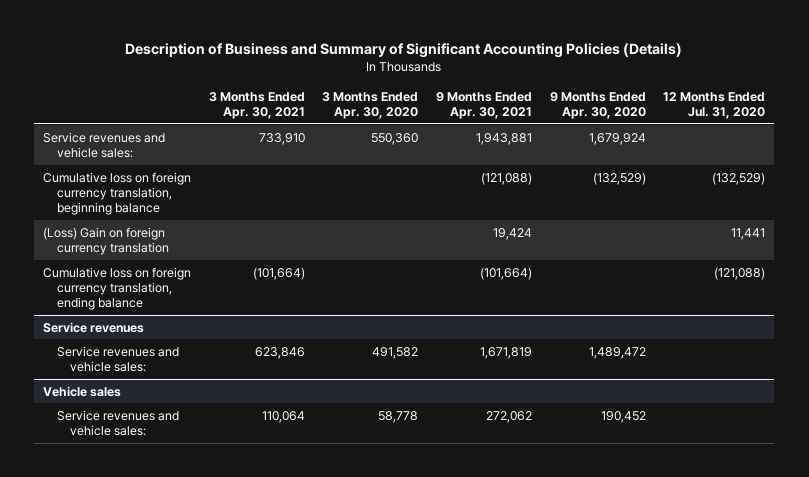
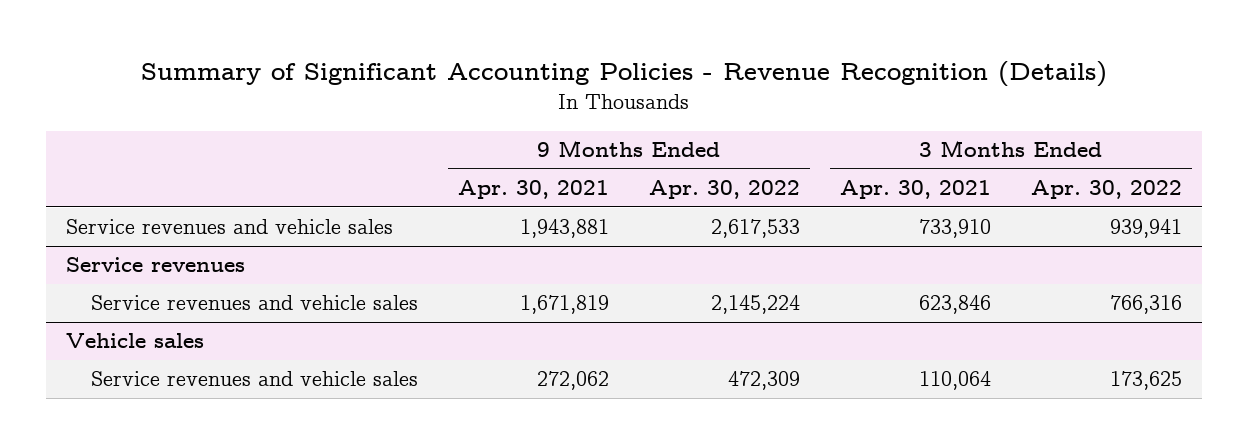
- Description of Business and Summary of Significant Accounting Policies (Details)
+ Summary of Significant Accounting Policies - Revenue Recognition (Details)
- | 3 Months Ended Apr. 30, 2021 | 3 Months Ended Apr. 30, 2020 | 9 Months Ended Apr. 30, 2021 | 9 Months Ended Apr. 30, 2020 | 12 Months Ended Jul. 31, 2020
+ | 9 Months Ended Apr. 30, 2021 | 9 Months Ended Apr. 30, 2022 | 3 Months Ended Apr. 30, 2021 | 3 Months Ended Apr. 30, 2022
- Service revenues and vehicle sales: | 733,910 | 550,360 | 1,943,881 | 1,679,924 |
- Cumulative loss on foreign currency translation, beginning balance | | | (121,088) | (132,529) | (132,529)
- (Loss) Gain on foreign currency translation | | | 19,424 | | 11,441
- Cumulative loss on foreign currency translation, ending balance | (101,664) | | (101,664) | | (121,088)
+ Service revenues and vehicle sales | 1,943,881 | 2,617,533 | 733,910 | 939,941
@ Service revenues
- Service revenues and vehicle sales: | 623,846 | 491,582 | 1,671,819 | 1,489,472 |
+ Service revenues and vehicle sales | 1,671,819 | 2,145,224 | 623,846 | 766,316
@ Vehicle sales
- Service revenues and vehicle sales: | 110,064 | 58,778 | 272,062 | 190,452 |
+ Service revenues and vehicle sales | 272,062 | 472,309 | 110,064 | 173,625

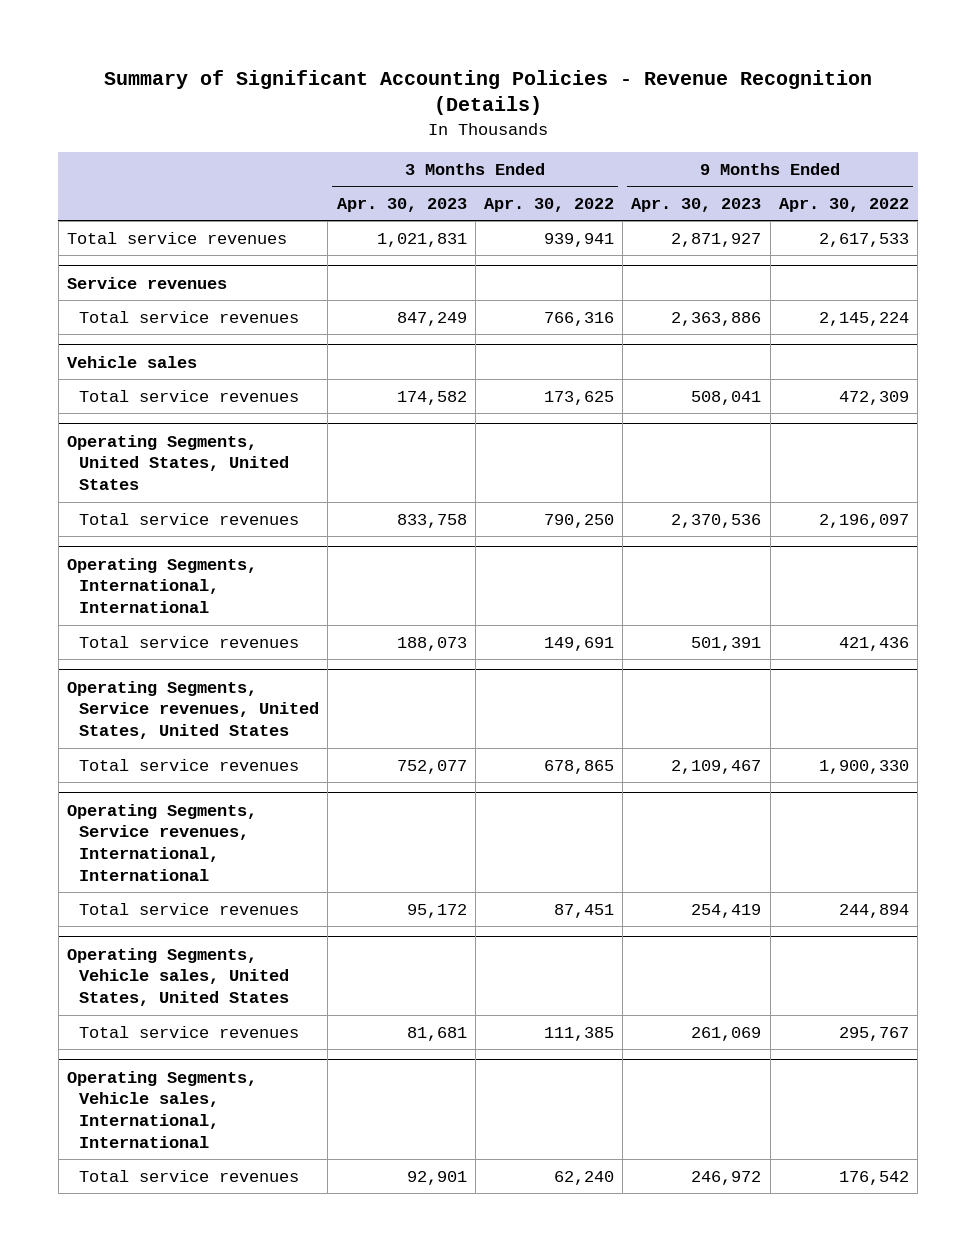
- | 9 Months Ended Apr. 30, 2021 | 9 Months Ended Apr. 30, 2022 | 3 Months Ended Apr. 30, 2021 | 3 Months Ended Apr. 30, 2022
+ | 3 Months Ended Apr. 30, 2023 | 3 Months Ended Apr. 30, 2022 | 9 Months Ended Apr. 30, 2023 | 9 Months Ended Apr. 30, 2022
- Service revenues and vehicle sales | 1,943,881 | 2,617,533 | 733,910 | 939,941
+ Total service revenues | 1,021,831 | 939,941 | 2,871,927 | 2,617,533
@ Service revenues
- Service revenues and vehicle sales | 1,671,819 | 2,145,224 | 623,846 | 766,316
+ Total service revenues | 847,249 | 766,316 | 2,363,886 | 2,145,224
@ Vehicle sales
- Service revenues and vehicle sales | 272,062 | 472,309 | 110,064 | 173,625
+ Total service revenues | 174,582 | 173,625 | 508,041 | 472,309
+ Operating Segments, United States, United States
+ Total service revenues | 833,758 | 790,250 | 2,370,536 | 2,196,097
+ Operating Segments, International, International
+ Total service revenues | 188,073 | 149,691 | 501,391 | 421,436
+ Operating Segments, Service revenues, United States, United States
+ Total service revenues | 752,077 | 678,865 | 2,109,467 | 1,900,330
+ Operating Segments, Service revenues, International, International
+ Total service revenues | 95,172 | 87,451 | 254,419 | 244,894
+ Operating Segments, Vehicle sales, United States, United States
+ Total service revenues | 81,681 | 111,385 | 261,069 | 295,767
+ Operating Segments, Vehicle sales, International, International
+ Total service revenues | 92,901 | 62,240 | 246,972 | 176,542

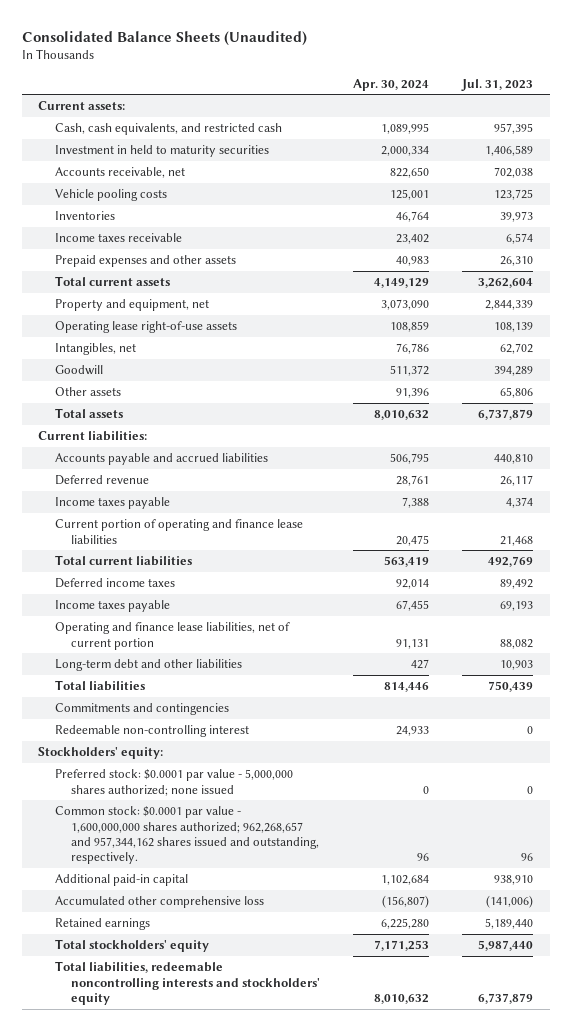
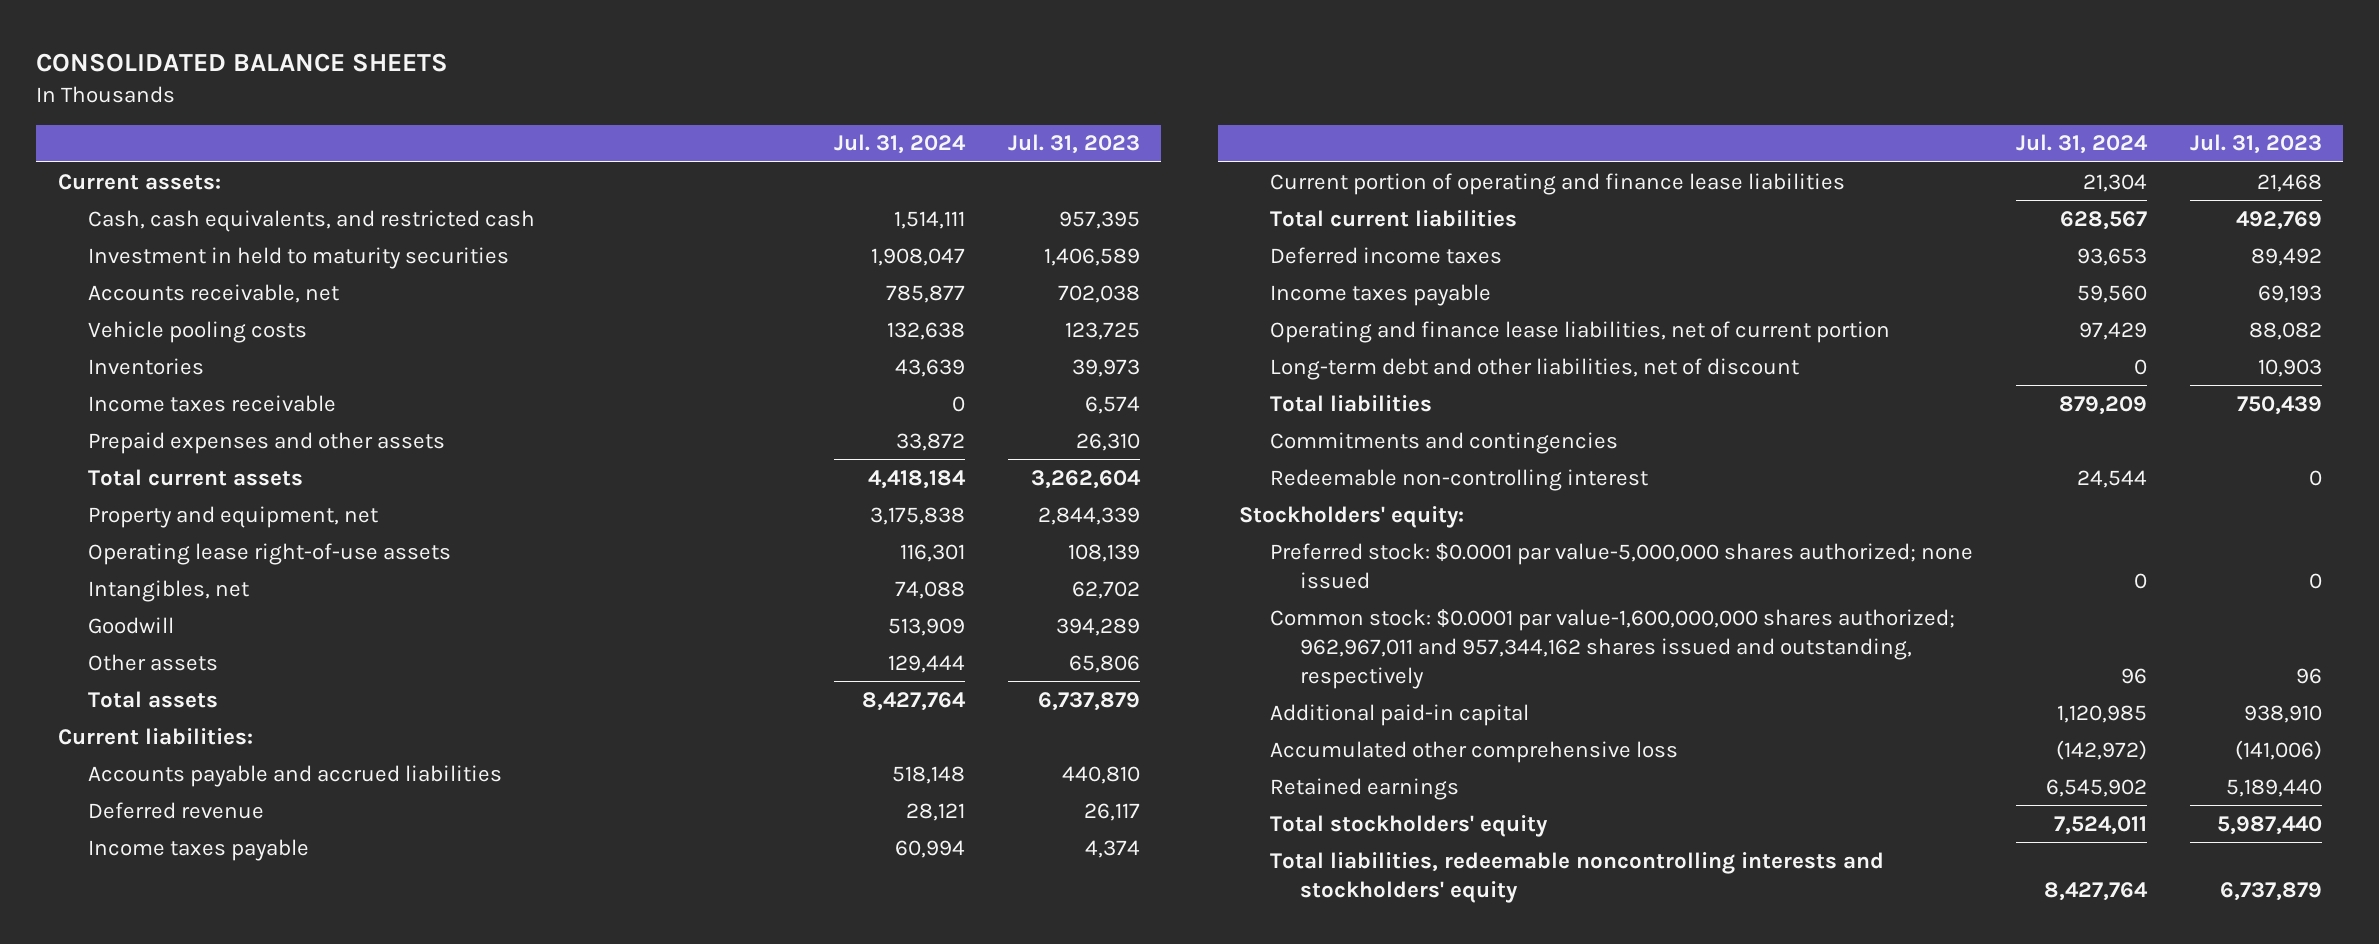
- Consolidated Balance Sheets (Unaudited)
+ CONSOLIDATED BALANCE SHEETS
- | Apr. 30, 2024 | Jul. 31, 2023
+ | Jul. 31, 2024 | Jul. 31, 2023
- Long-term debt and other liabilities | 427 | 10,903
+ Long-term debt and other liabilities, net of discount | 0 | 10,903
- Preferred stock: $0.0001 par value - 5,000,000 shares authorized; none issued | 0 | 0
- Common stock: $0.0001 par value - 1,600,000,000 shares authorized; 962,268,657 and 957,344,162 shares issued and outstanding, respectively. | 96 | 96
+ Preferred stock: $0.0001 par value-5,000,000 shares authorized; none issued | 0 | 0
+ Common stock: $0.0001 par value-1,600,000,000 shares authorized; 962,967,011 and 957,344,162 shares issued and outstanding, respectively | 96 | 96

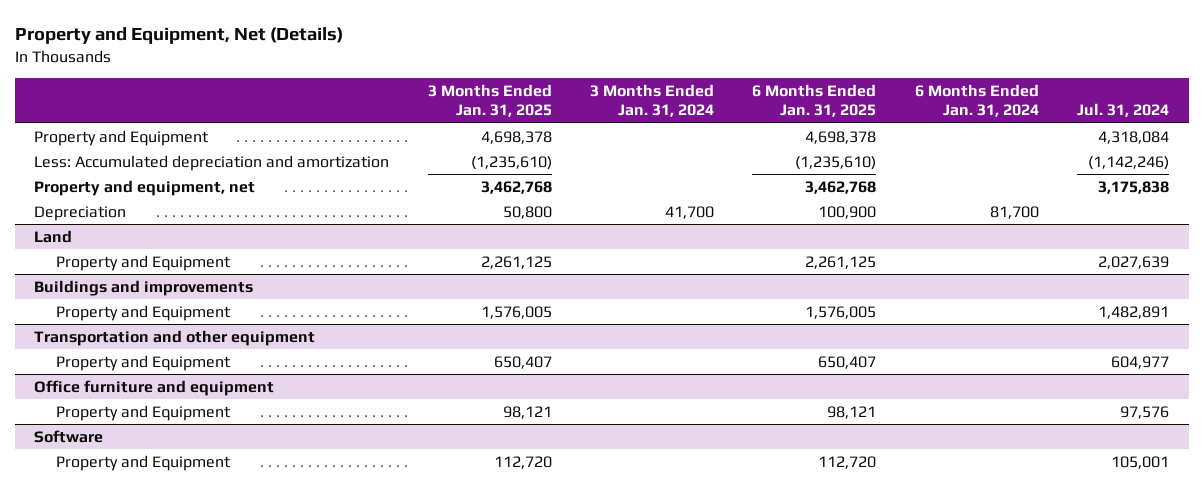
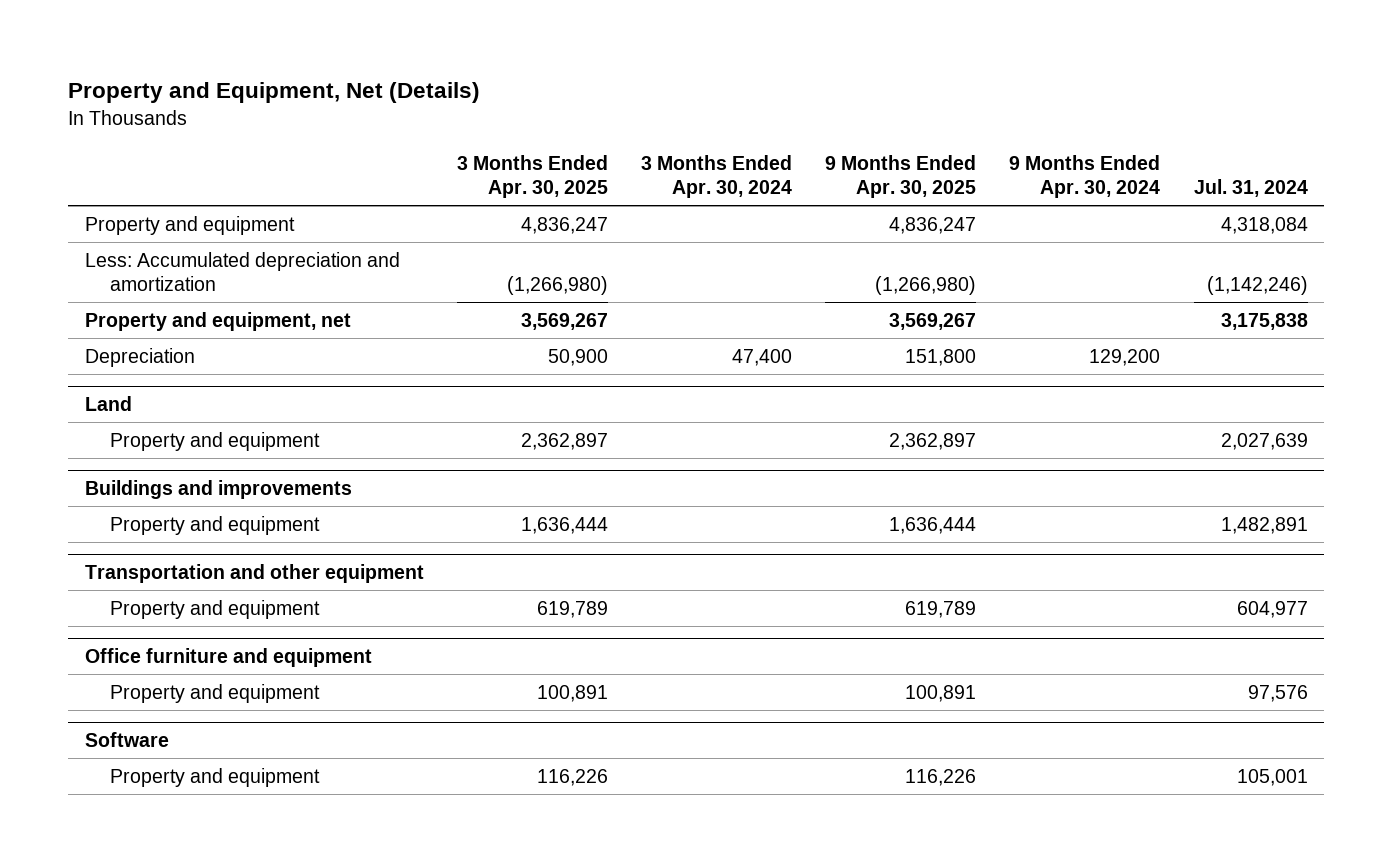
- | 3 Months Ended Jan. 31, 2025 | 3 Months Ended Jan. 31, 2024 | 6 Months Ended Jan. 31, 2025 | 6 Months Ended Jan. 31, 2024 | Jul. 31, 2024
+ | 3 Months Ended Apr. 30, 2025 | 3 Months Ended Apr. 30, 2024 | 9 Months Ended Apr. 30, 2025 | 9 Months Ended Apr. 30, 2024 | Jul. 31, 2024
- Property and Equipment | 4,698,378 | | 4,698,378 | | 4,318,084
+ Property and equipment | 4,836,247 | | 4,836,247 | | 4,318,084
@ Land
- Property and Equipment | 2,261,125 | | 2,261,125 | | 2,027,639
+ Property and equipment | 2,362,897 | | 2,362,897 | | 2,027,639
@ Buildings and improvements
- Property and Equipment | 1,576,005 | | 1,576,005 | | 1,482,891
+ Property and equipment | 1,636,444 | | 1,636,444 | | 1,482,891
@ Transportation and other equipment
- Property and Equipment | 650,407 | | 650,407 | | 604,977
+ Property and equipment | 619,789 | | 619,789 | | 604,977
@ Office furniture and equipment
- Property and Equipment | 98,121 | | 98,121 | | 97,576
+ Property and equipment | 100,891 | | 100,891 | | 97,576
@ Software
- Property and Equipment | 112,720 | | 112,720 | | 105,001
+ Property and equipment | 116,226 | | 116,226 | | 105,001

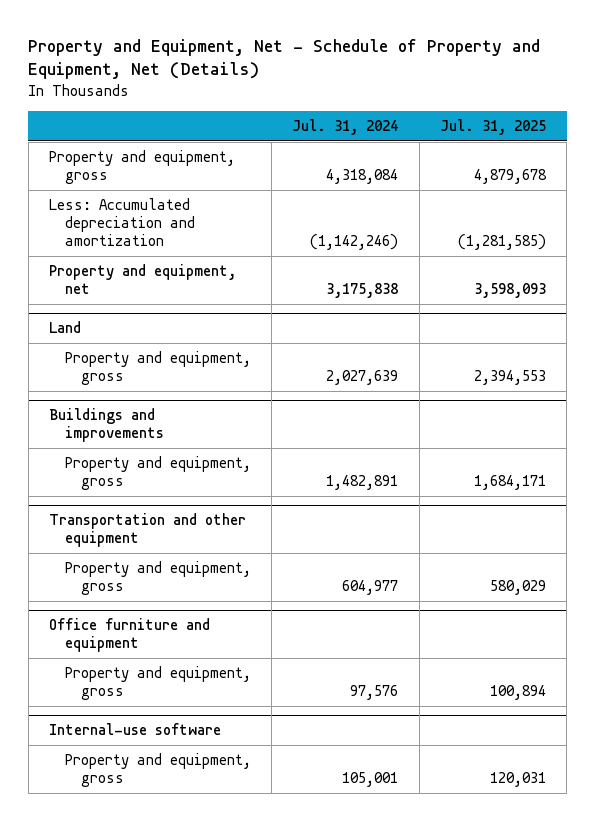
- Property and Equipment, Net (Details)
+ Property and Equipment, Net - Schedule of Property and Equipment, Net (Details)
- | 3 Months Ended Apr. 30, 2025 | 3 Months Ended Apr. 30, 2024 | 9 Months Ended Apr. 30, 2025 | 9 Months Ended Apr. 30, 2024 | Jul. 31, 2024
+ | Jul. 31, 2024 | Jul. 31, 2025
- Property and equipment | 4,836,247 | | 4,836,247 | | 4,318,084
+ Property and equipment, gross | 4,318,084 | 4,879,678
- Depreciation | 50,900 | 47,400 | 151,800 | 129,200 |
@ Land
- Property and equipment | 2,362,897 | | 2,362,897 | | 2,027,639
+ Property and equipment, gross | 2,027,639 | 2,394,553
@ Buildings and improvements
- Property and equipment | 1,636,444 | | 1,636,444 | | 1,482,891
+ Property and equipment, gross | 1,482,891 | 1,684,171
@ Transportation and other equipment
- Property and equipment | 619,789 | | 619,789 | | 604,977
+ Property and equipment, gross | 604,977 | 580,029
@ Office furniture and equipment
- Property and equipment | 100,891 | | 100,891 | | 97,576
- Software
- Property and equipment | 116,226 | | 116,226 | | 105,001
@ Office furniture and equipment
+ Property and equipment, gross | 97,576 | 100,894
+ Internal-use software
+ Property and equipment, gross | 105,001 | 120,031

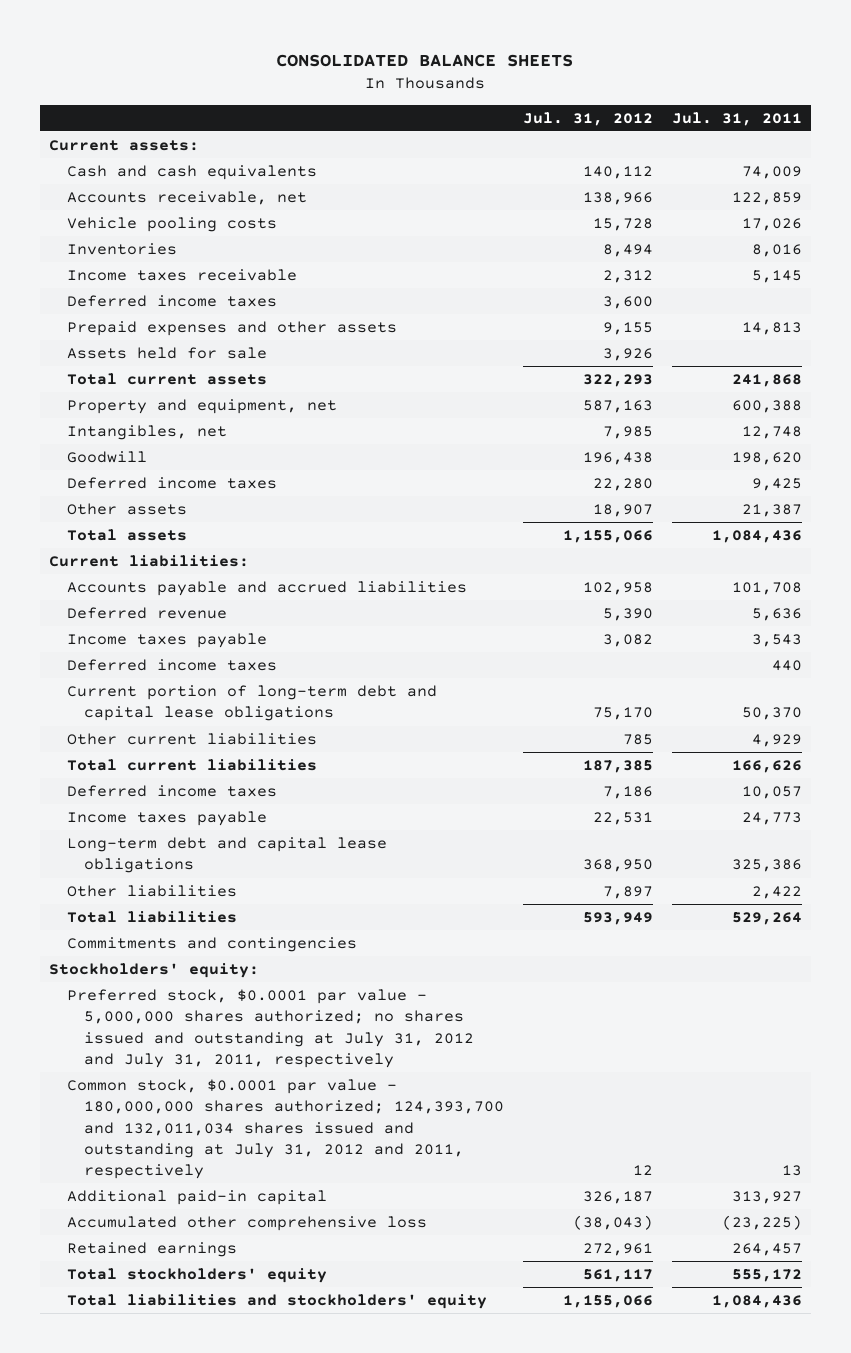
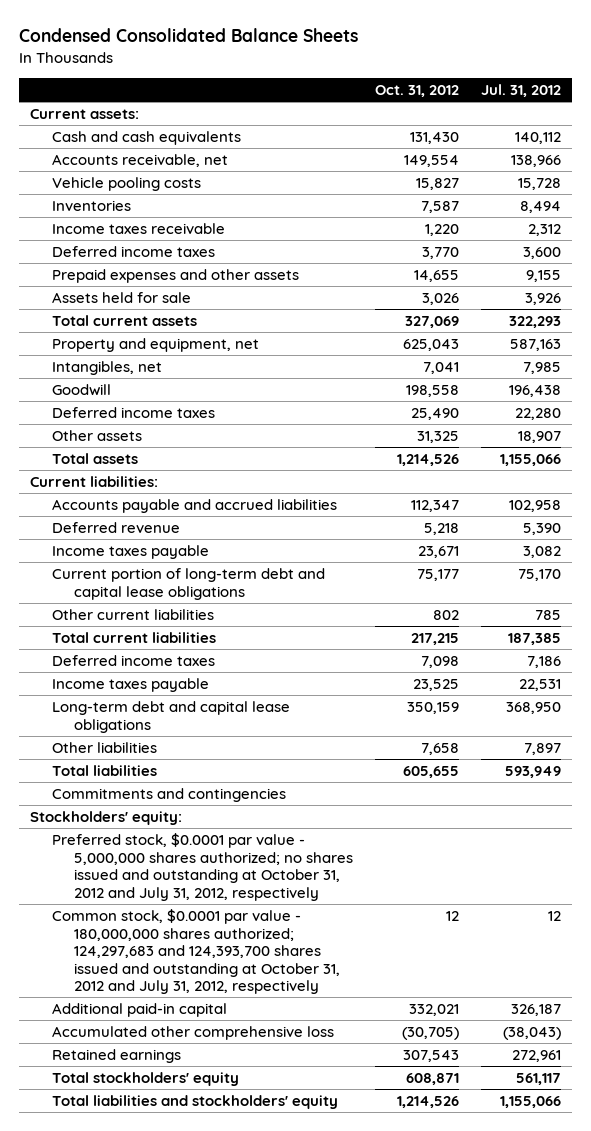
- CONSOLIDATED BALANCE SHEETS
+ Condensed Consolidated Balance Sheets
- | Jul. 31, 2012 | Jul. 31, 2011
+ | Oct. 31, 2012 | Jul. 31, 2012
- Deferred income taxes | | 440
- Preferred stock, $0.0001 par value - 5,000,000 shares authorized; no shares issued and outstanding at July 31, 2012 and July 31, 2011, respectively
- Common stock, $0.0001 par value - 180,000,000 shares authorized; 124,393,700 and 132,011,034 shares issued and outstanding at July 31, 2012 and 2011, respectively | 12 | 13
+ Preferred stock, $0.0001 par value - 5,000,000 shares authorized; no shares issued and outstanding at October 31, 2012 and July 31, 2012, respectively
+ Common stock, $0.0001 par value - 180,000,000 shares authorized; 124,297,683 and 124,393,700 shares issued and outstanding at October 31, 2012 and July 31, 2012, respectively | 12 | 12

